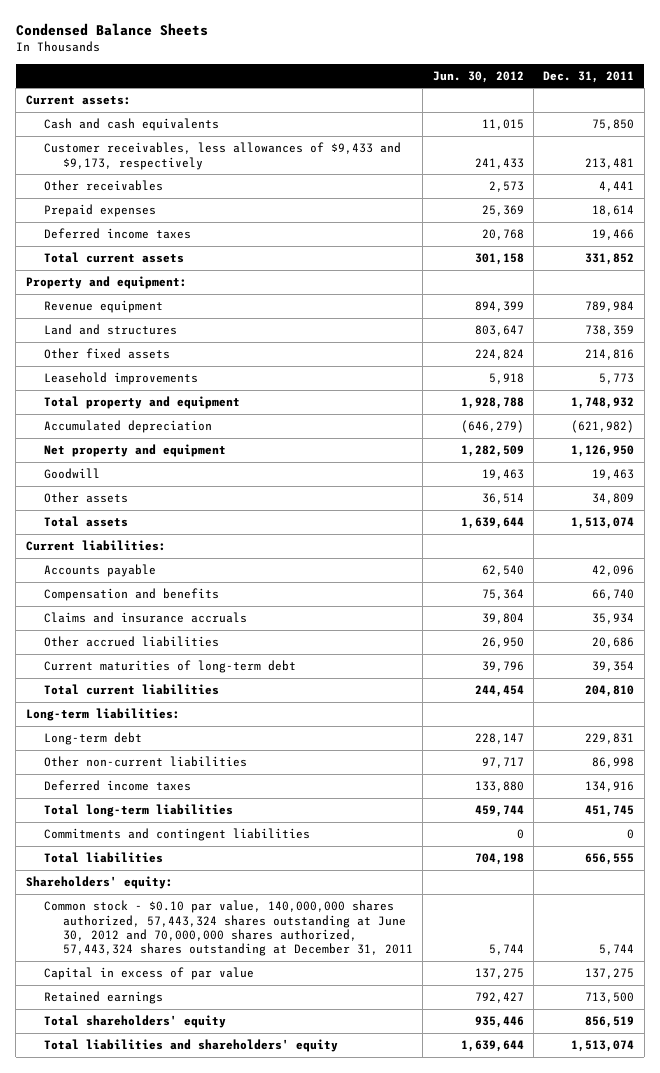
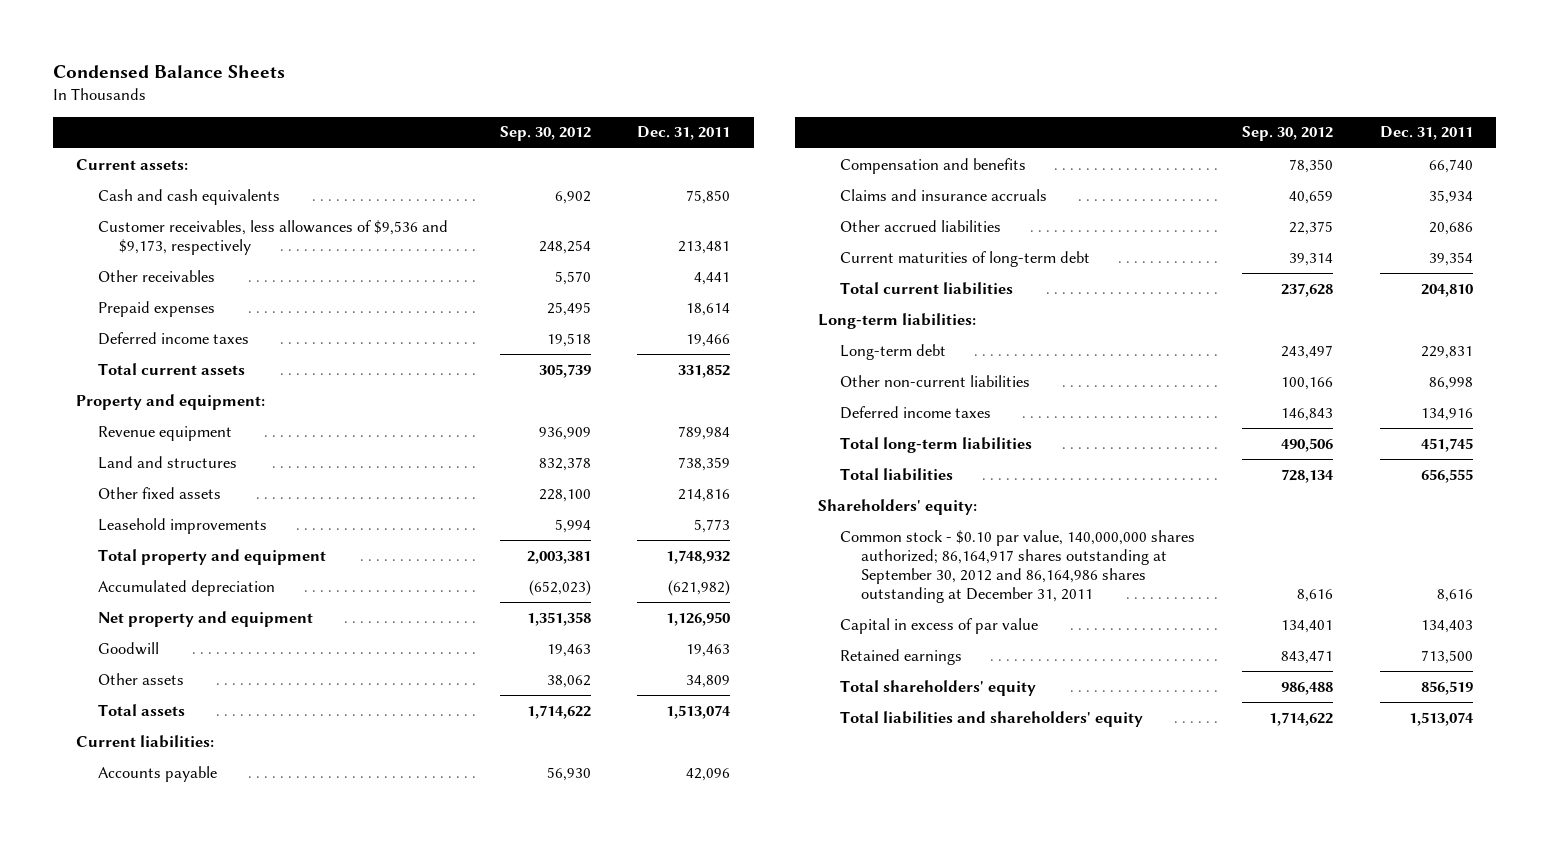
- | Jun. 30, 2012 | Dec. 31, 2011
+ | Sep. 30, 2012 | Dec. 31, 2011
- Customer receivables, less allowances of $9,433 and $9,173, respectively | 241,433 | 213,481
+ Customer receivables, less allowances of $9,536 and $9,173, respectively | 248,254 | 213,481
- Commitments and contingent liabilities | 0 | 0
- Common stock - $0.10 par value, 140,000,000 shares authorized, 57,443,324 shares outstanding at June 30, 2012 and 70,000,000 shares authorized, 57,443,324 shares outstanding at December 31, 2011 | 5,744 | 5,744
- Capital in excess of par value | 137,275 | 137,275
+ Common stock - $0.10 par value, 140,000,000 shares authorized; 86,164,917 shares outstanding at September 30, 2012 and 86,164,986 shares outstanding at December 31, 2011 | 8,616 | 8,616
+ Capital in excess of par value | 134,401 | 134,403

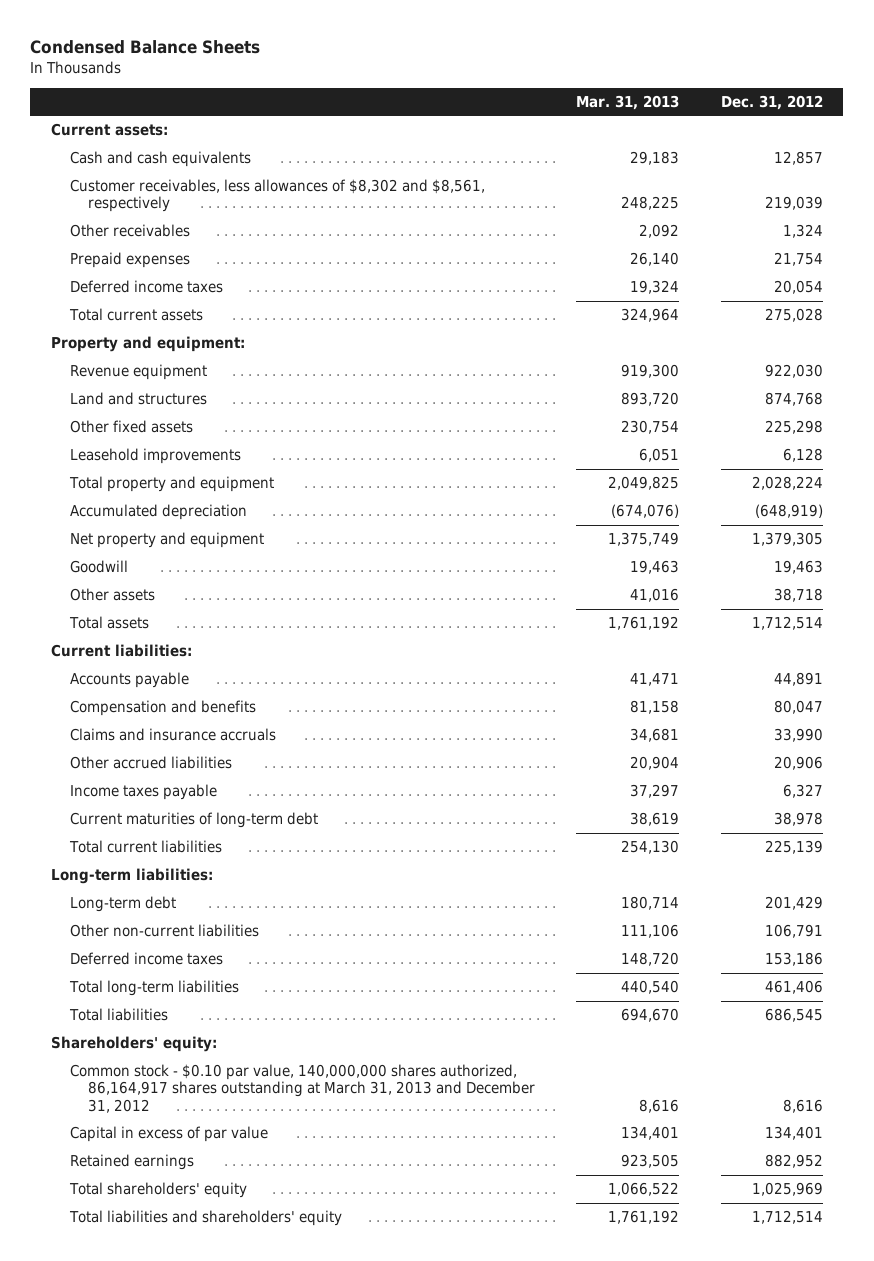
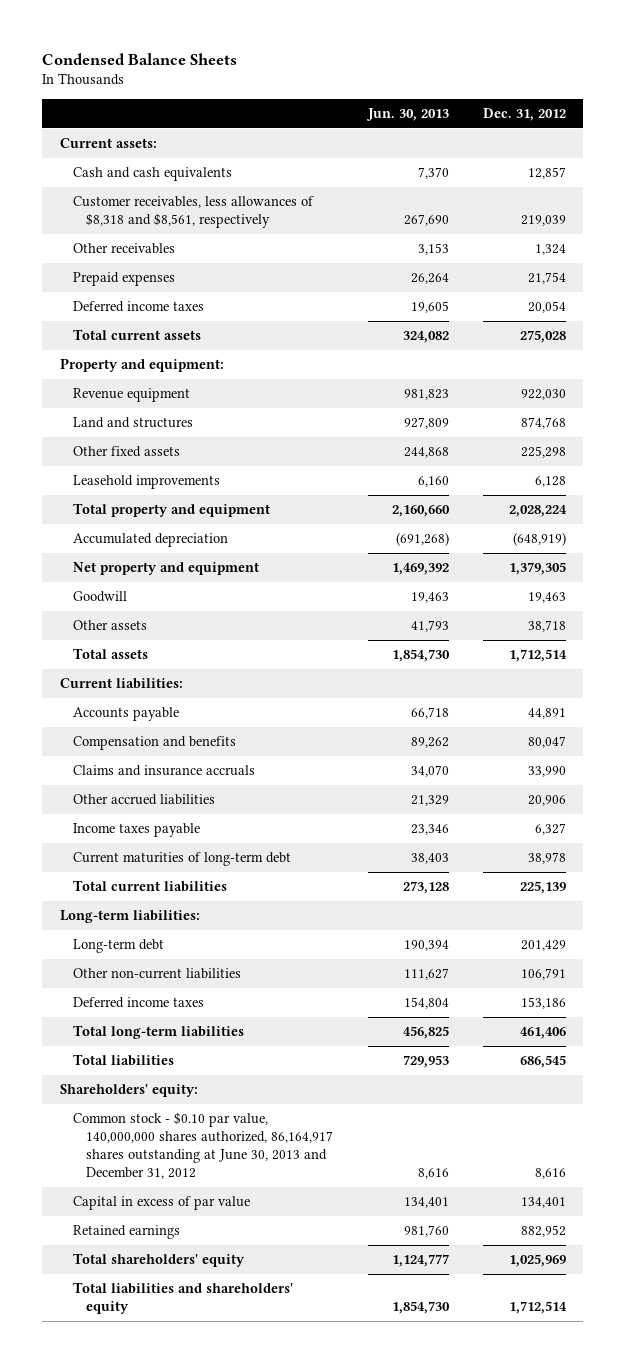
- | Mar. 31, 2013 | Dec. 31, 2012
+ | Jun. 30, 2013 | Dec. 31, 2012
- Customer receivables, less allowances of $8,302 and $8,561, respectively | 248,225 | 219,039
+ Customer receivables, less allowances of $8,318 and $8,561, respectively | 267,690 | 219,039
- Common stock - $0.10 par value, 140,000,000 shares authorized, 86,164,917 shares outstanding at March 31, 2013 and December 31, 2012 | 8,616 | 8,616
+ Common stock - $0.10 par value, 140,000,000 shares authorized, 86,164,917 shares outstanding at June 30, 2013 and December 31, 2012 | 8,616 | 8,616

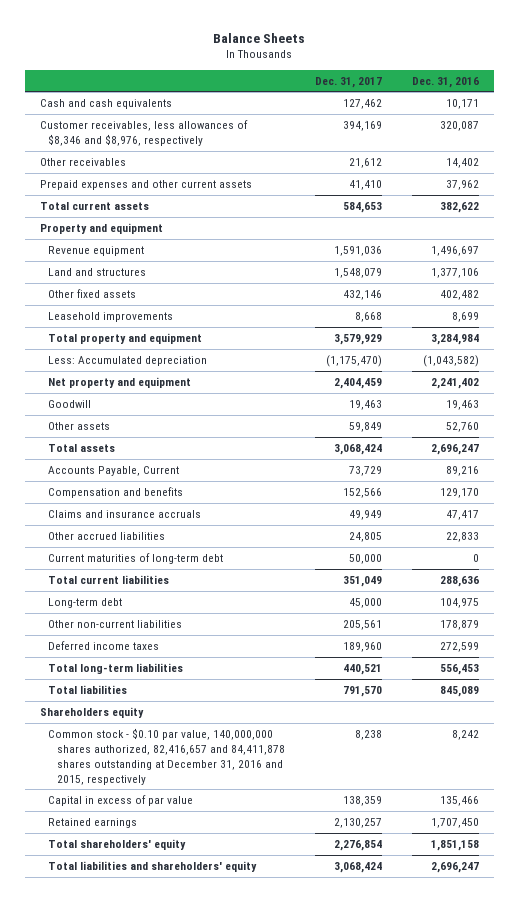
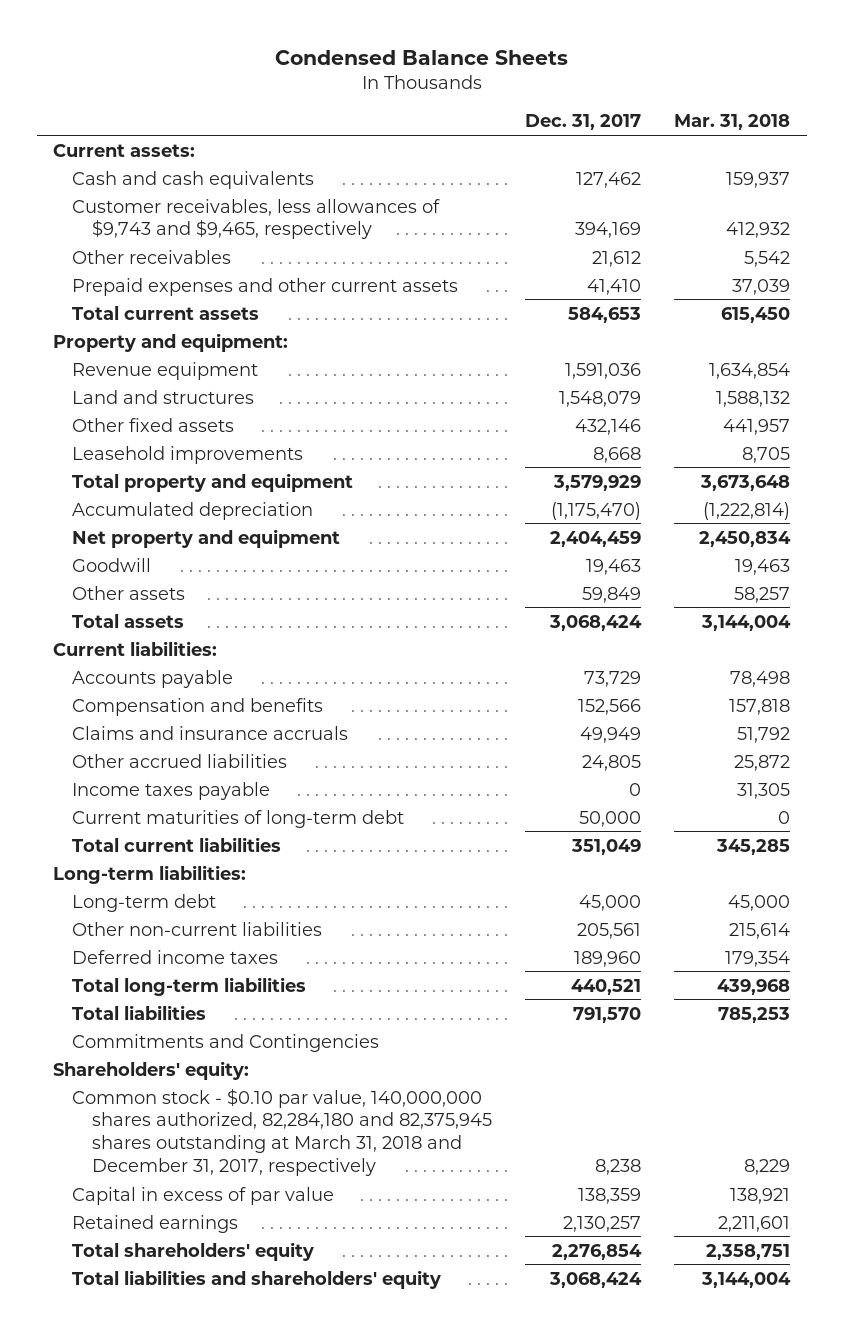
- Balance Sheets
+ Condensed Balance Sheets
- | Dec. 31, 2017 | Dec. 31, 2016
+ | Dec. 31, 2017 | Mar. 31, 2018
+ Current assets:
- Customer receivables, less allowances of $8,346 and $8,976, respectively | 394,169 | 320,087
+ Customer receivables, less allowances of $9,743 and $9,465, respectively | 394,169 | 412,932
- Property and equipment
+ Property and equipment:
- Less: Accumulated depreciation | (1,175,470) | (1,043,582)
+ Accumulated depreciation | (1,175,470) | (1,222,814)
- Accounts Payable, Current | 73,729 | 89,216
+ Current liabilities:
+ Accounts payable | 73,729 | 78,498
+ Income taxes payable | 0 | 31,305
+ Long-term liabilities:
- Shareholders equity
- Common stock - $0.10 par value, 140,000,000 shares authorized, 82,416,657 and 84,411,878 shares outstanding at December 31, 2016 and 2015, respectively | 8,238 | 8,242
+ Commitments and Contingencies
+ Shareholders' equity:
+ Common stock - $0.10 par value, 140,000,000 shares authorized, 82,284,180 and 82,375,945 shares outstanding at March 31, 2018 and December 31, 2017, respectively | 8,238 | 8,229

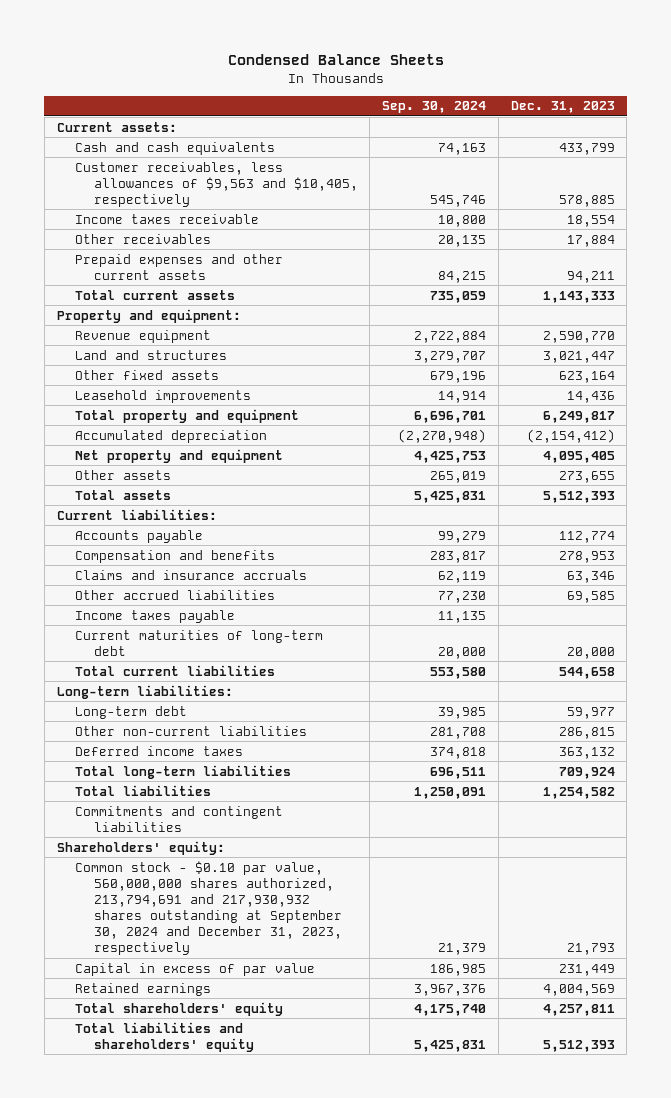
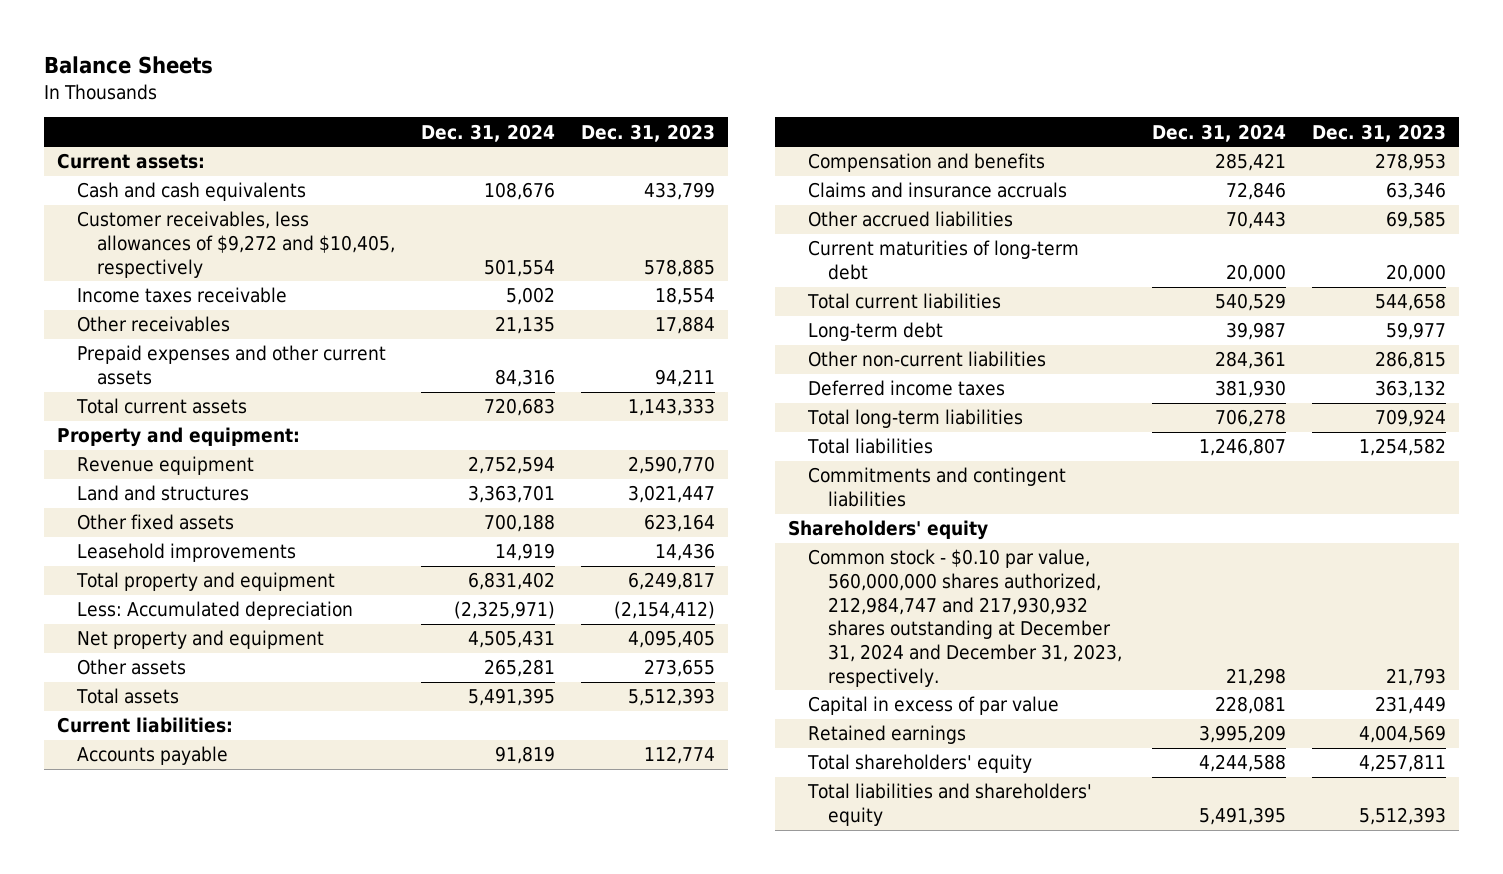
- Condensed Balance Sheets
+ Balance Sheets
- | Sep. 30, 2024 | Dec. 31, 2023
+ | Dec. 31, 2024 | Dec. 31, 2023
- Customer receivables, less allowances of $9,563 and $10,405, respectively | 545,746 | 578,885
+ Customer receivables, less allowances of $9,272 and $10,405, respectively | 501,554 | 578,885
- Accumulated depreciation | (2,270,948) | (2,154,412)
+ Less: Accumulated depreciation | (2,325,971) | (2,154,412)
- Income taxes payable | 11,135 |
- Long-term liabilities:
- Shareholders' equity:
- Common stock - $0.10 par value, 560,000,000 shares authorized, 213,794,691 and 217,930,932 shares outstanding at September 30, 2024 and December 31, 2023, respectively | 21,379 | 21,793
+ Shareholders' equity
+ Common stock - $0.10 par value, 560,000,000 shares authorized, 212,984,747 and 217,930,932 shares outstanding at December 31, 2024 and December 31, 2023, respectively. | 21,298 | 21,793

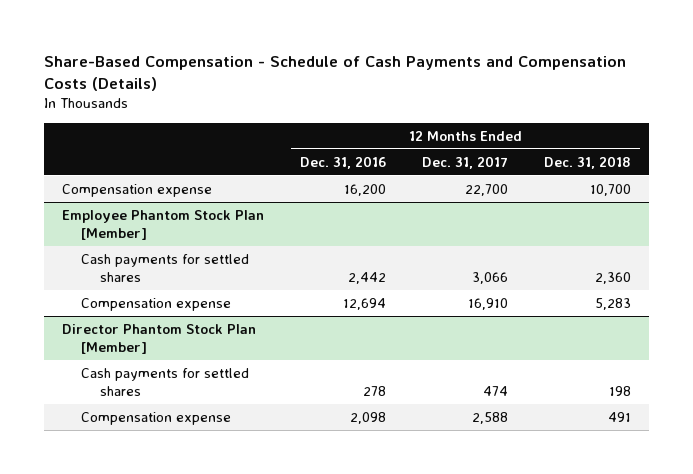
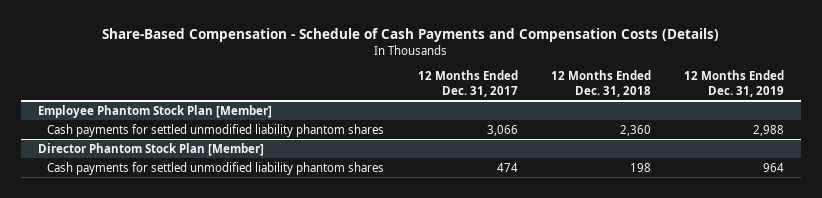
- | 12 Months Ended Dec. 31, 2016 | 12 Months Ended Dec. 31, 2017 | 12 Months Ended Dec. 31, 2018
+ | 12 Months Ended Dec. 31, 2017 | 12 Months Ended Dec. 31, 2018 | 12 Months Ended Dec. 31, 2019
- Compensation expense | 16,200 | 22,700 | 10,700
@ Employee Phantom Stock Plan [Member]
- Cash payments for settled shares | 2,442 | 3,066 | 2,360
- Compensation expense | 12,694 | 16,910 | 5,283
+ Cash payments for settled unmodified liability phantom shares | 3,066 | 2,360 | 2,988
@ Director Phantom Stock Plan [Member]
- Cash payments for settled shares | 278 | 474 | 198
- Compensation expense | 2,098 | 2,588 | 491
+ Cash payments for settled unmodified liability phantom shares | 474 | 198 | 964

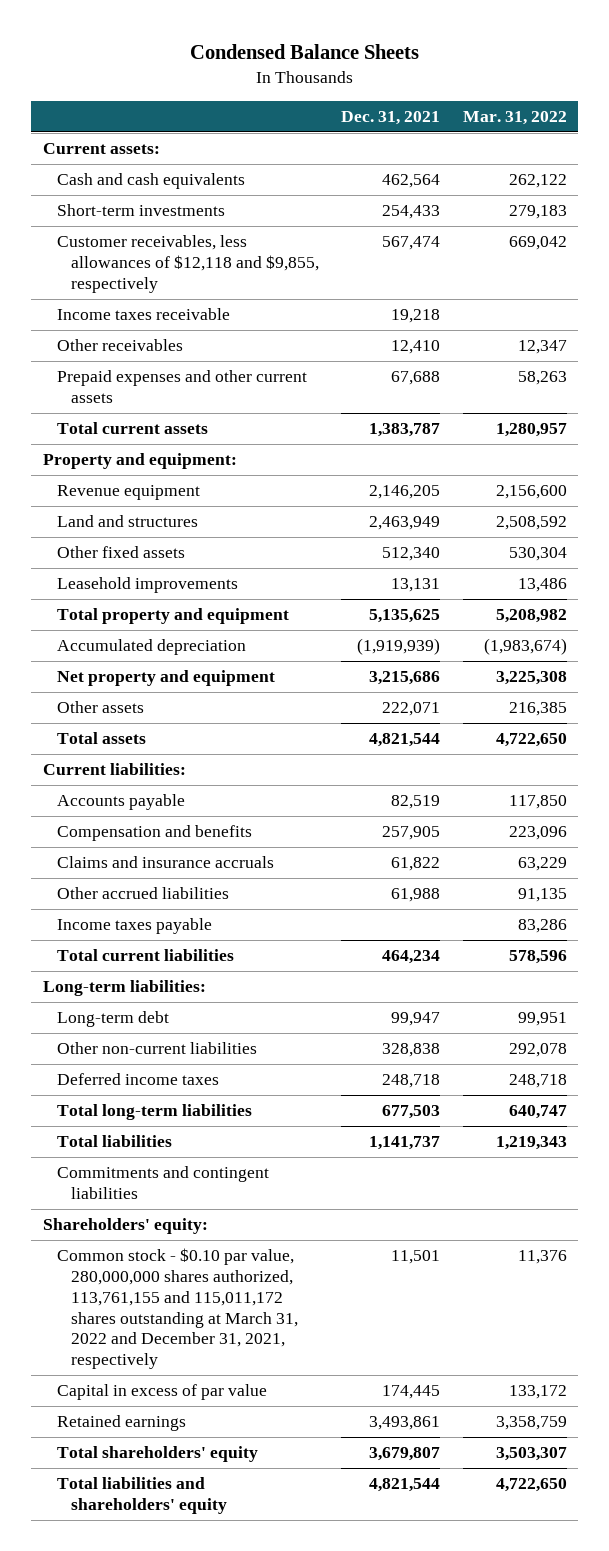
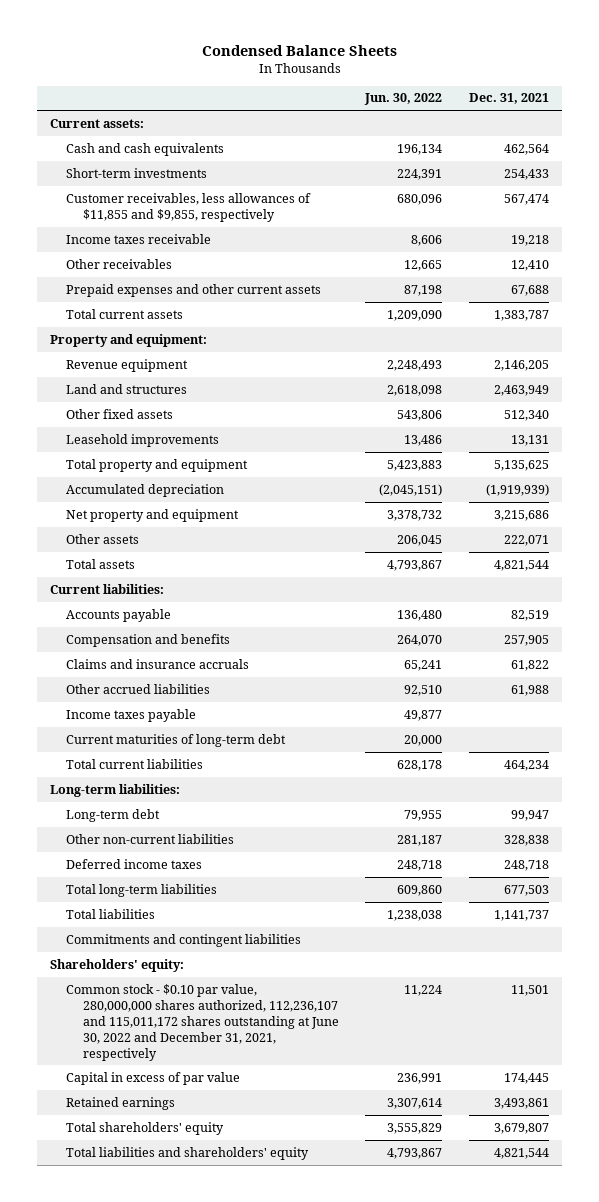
- | Dec. 31, 2021 | Mar. 31, 2022
+ | Jun. 30, 2022 | Dec. 31, 2021
- Customer receivables, less allowances of $12,118 and $9,855, respectively | 567,474 | 669,042
+ Customer receivables, less allowances of $11,855 and $9,855, respectively | 680,096 | 567,474
+ Current maturities of long-term debt | 20,000 |
- Common stock - $0.10 par value, 280,000,000 shares authorized, 113,761,155 and 115,011,172 shares outstanding at March 31, 2022 and December 31, 2021, respectively | 11,501 | 11,376
+ Common stock - $0.10 par value, 280,000,000 shares authorized, 112,236,107 and 115,011,172 shares outstanding at June 30, 2022 and December 31, 2021, respectively | 11,224 | 11,501

